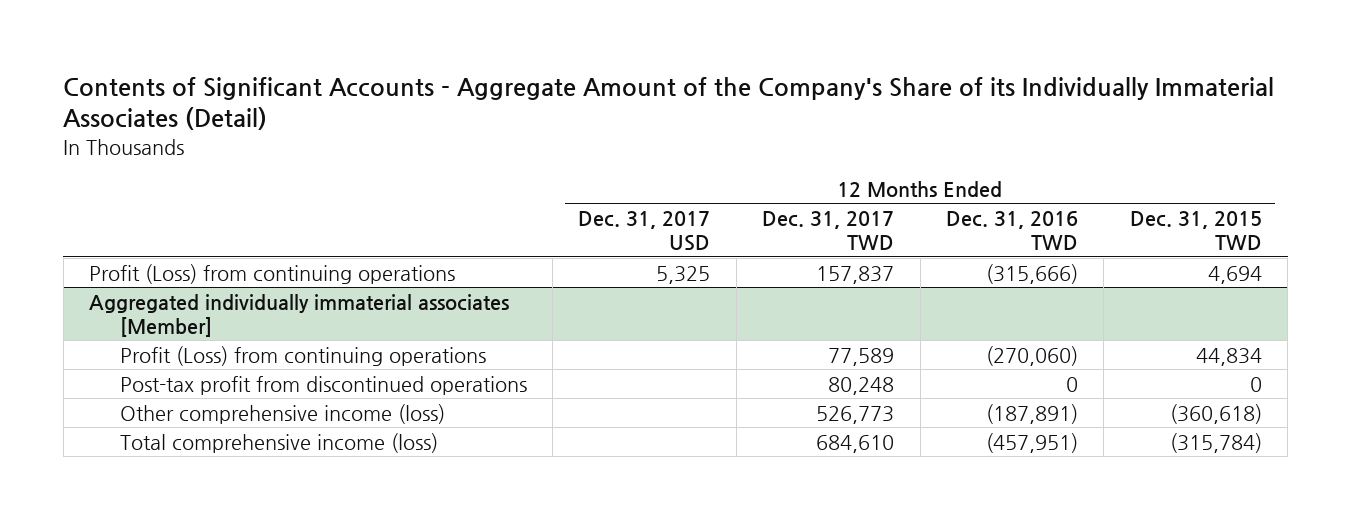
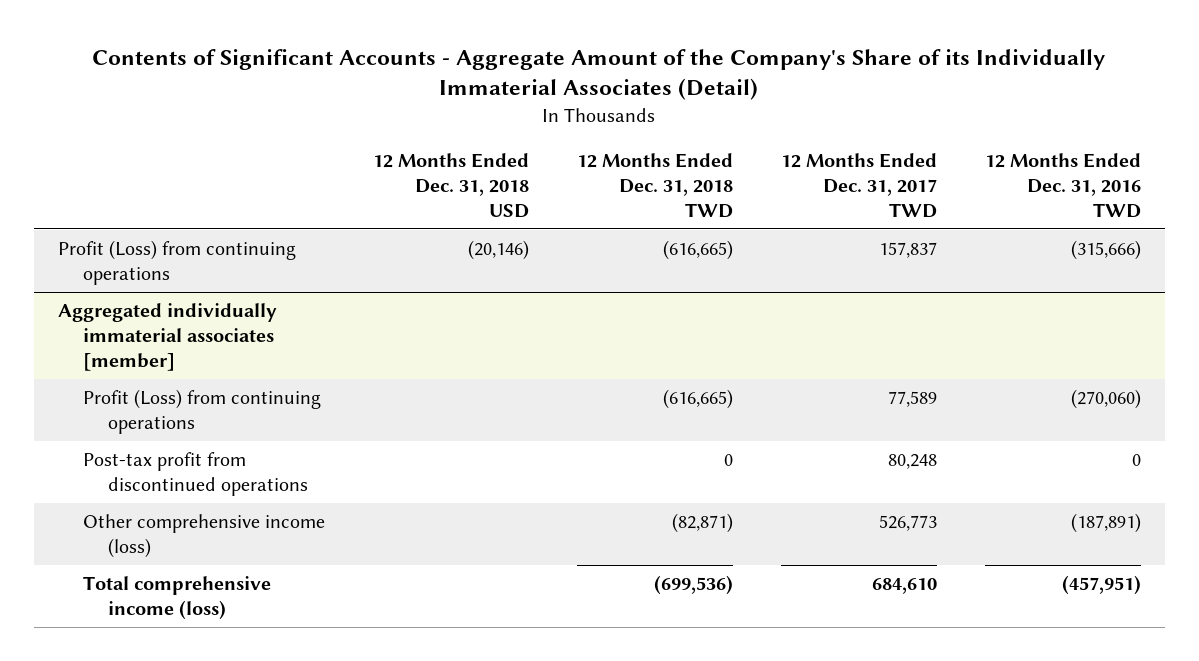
- | 12 Months Ended Dec. 31, 2017 USD | 12 Months Ended Dec. 31, 2017 TWD | 12 Months Ended Dec. 31, 2016 TWD | 12 Months Ended Dec. 31, 2015 TWD
+ | 12 Months Ended Dec. 31, 2018 USD | 12 Months Ended Dec. 31, 2018 TWD | 12 Months Ended Dec. 31, 2017 TWD | 12 Months Ended Dec. 31, 2016 TWD
- Aggregated individually immaterial associates [Member]
+ Aggregated individually immaterial associates [member]

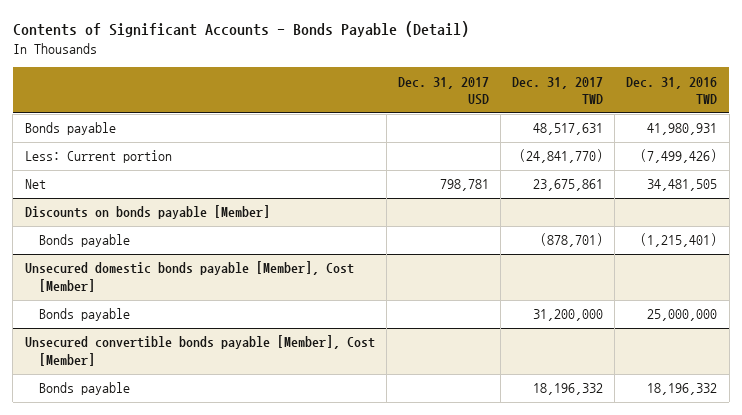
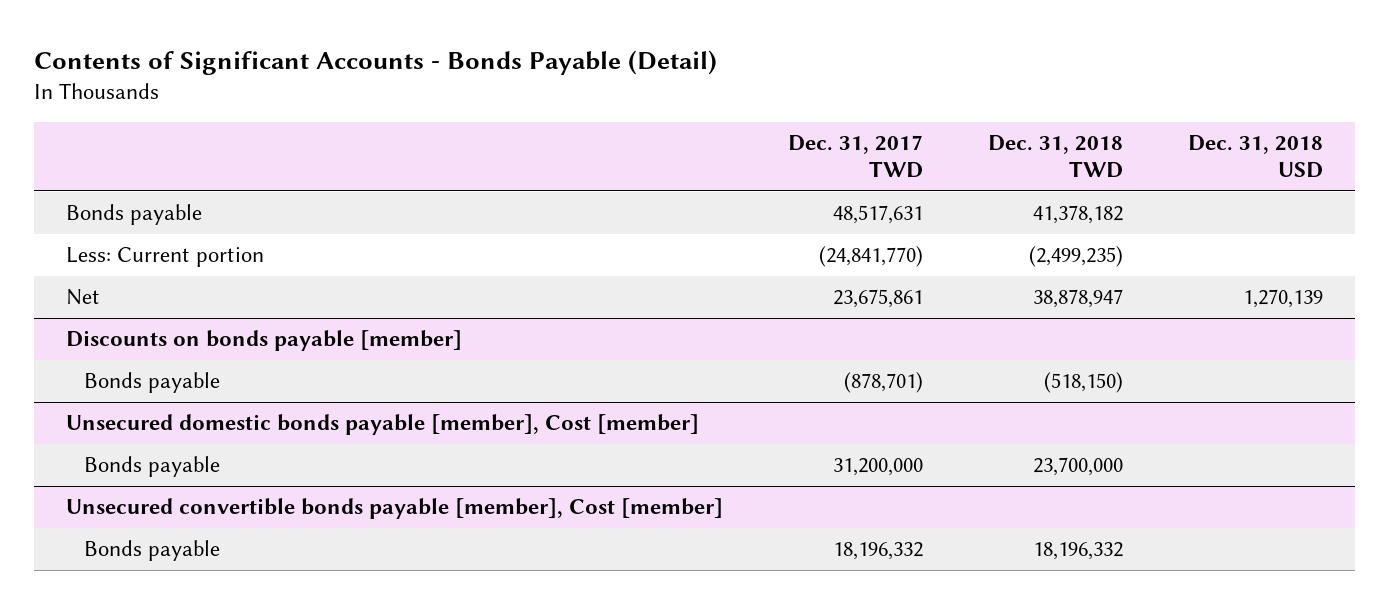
- | Dec. 31, 2017 USD | Dec. 31, 2017 TWD | Dec. 31, 2016 TWD
+ | Dec. 31, 2017 TWD | Dec. 31, 2018 TWD | Dec. 31, 2018 USD
- Discounts on bonds payable [Member]
+ Discounts on bonds payable [member]
- Unsecured domestic bonds payable [Member], Cost [Member]
+ Unsecured domestic bonds payable [member], Cost [member]
- Unsecured convertible bonds payable [Member], Cost [Member]
+ Unsecured convertible bonds payable [member], Cost [member]

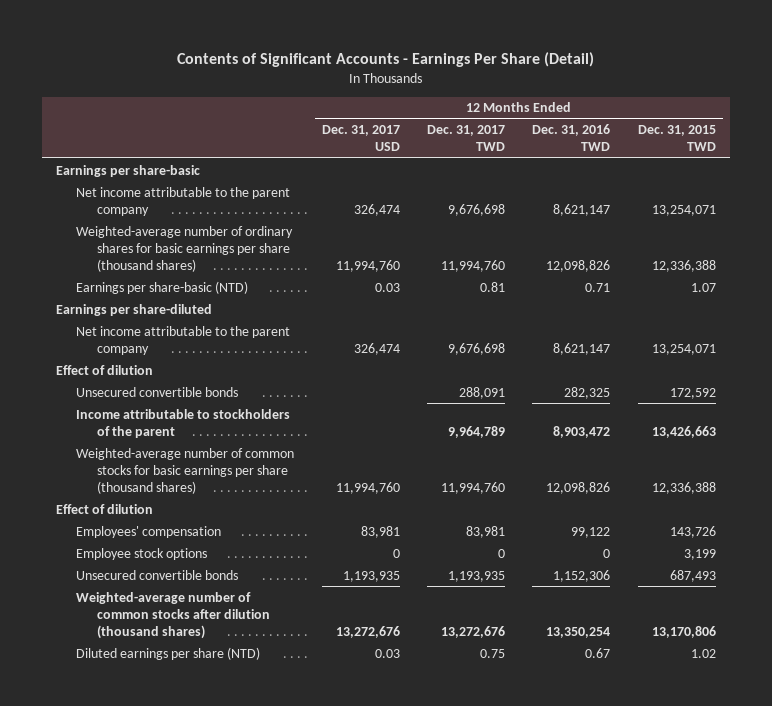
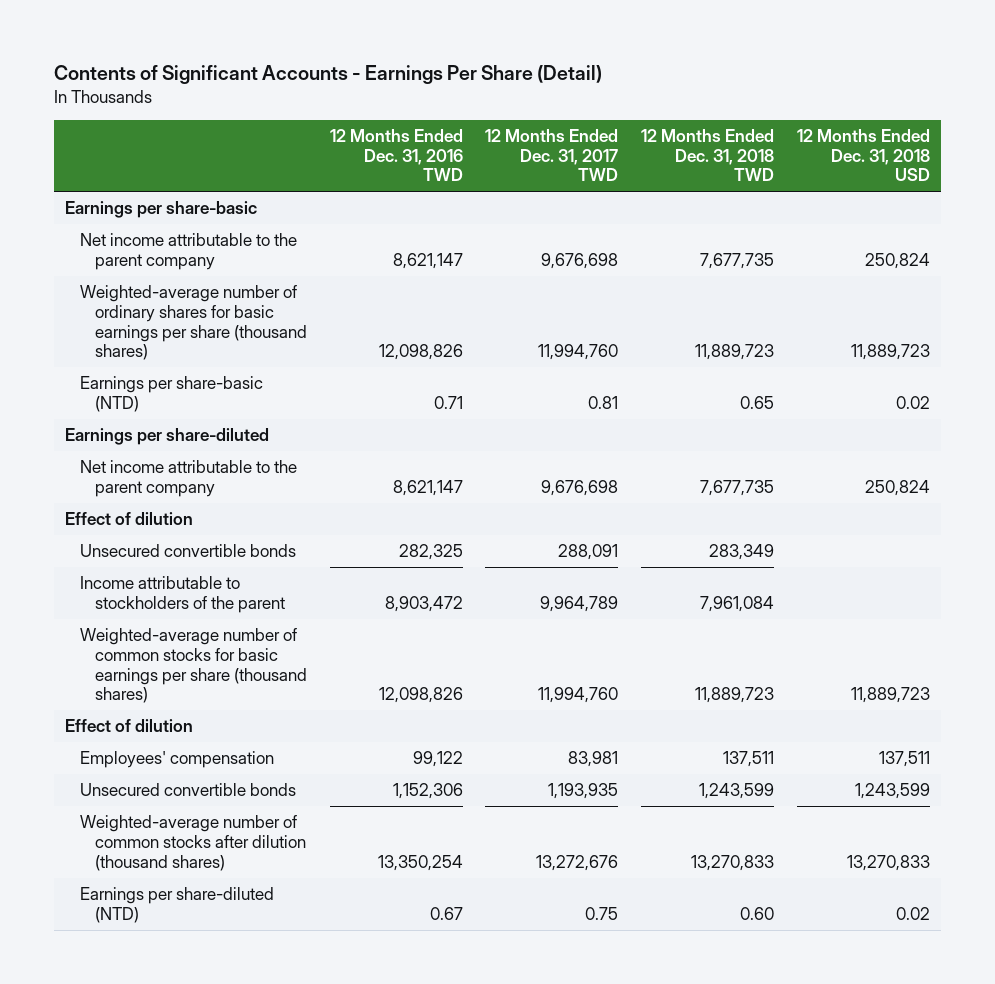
- | 12 Months Ended Dec. 31, 2017 USD | 12 Months Ended Dec. 31, 2017 TWD | 12 Months Ended Dec. 31, 2016 TWD | 12 Months Ended Dec. 31, 2015 TWD
+ | 12 Months Ended Dec. 31, 2016 TWD | 12 Months Ended Dec. 31, 2017 TWD | 12 Months Ended Dec. 31, 2018 TWD | 12 Months Ended Dec. 31, 2018 USD
- Employee stock options | 0 | 0 | 0 | 3,199
- Diluted earnings per share (NTD) | 0.03 | 0.75 | 0.67 | 1.02
+ Earnings per share-diluted (NTD) | 0.67 | 0.75 | 0.60 | 0.02

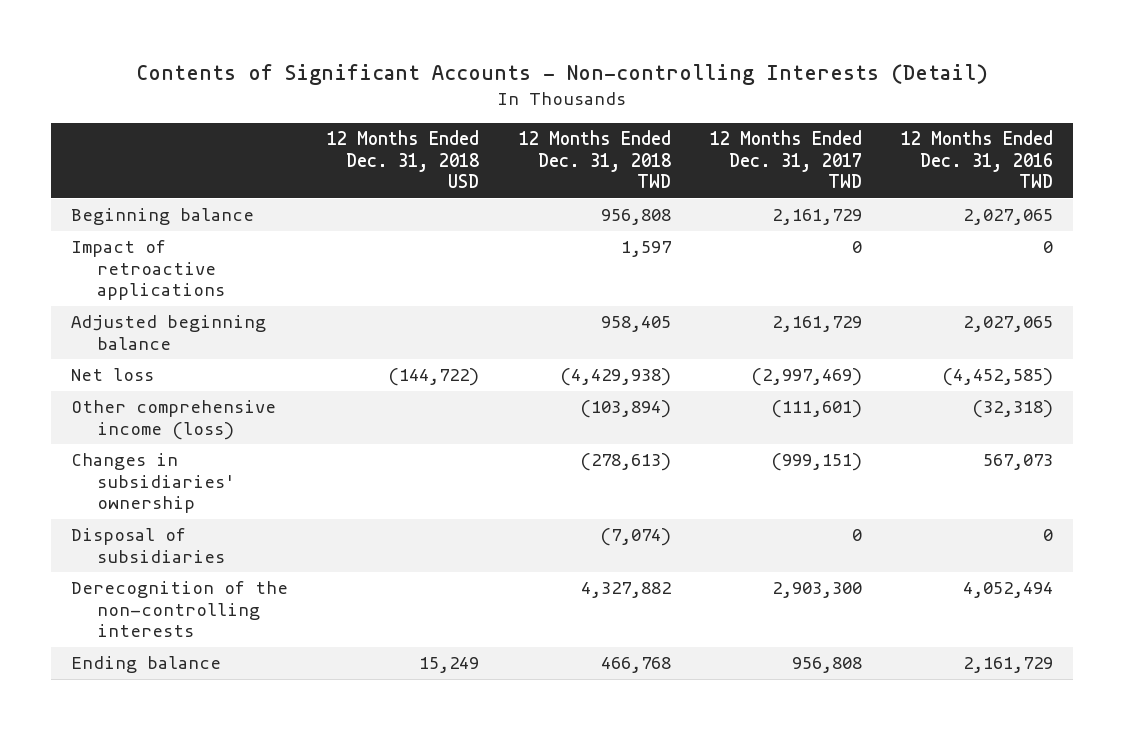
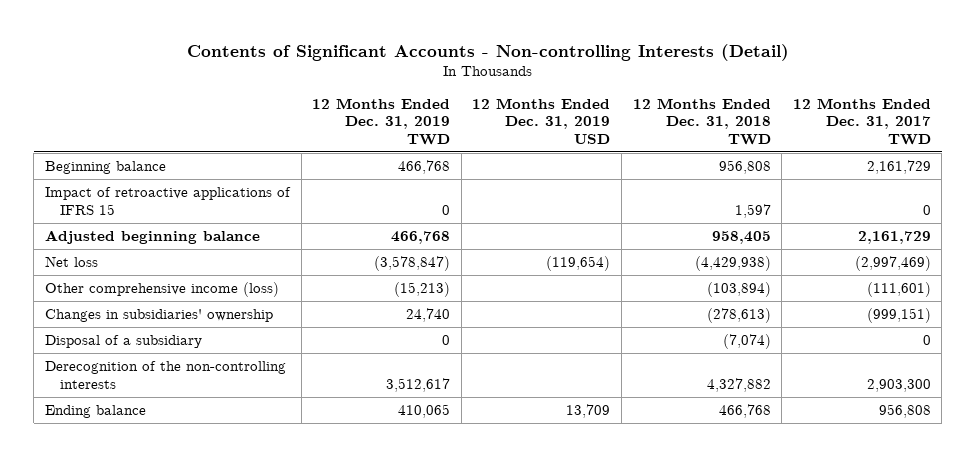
- | 12 Months Ended Dec. 31, 2018 USD | 12 Months Ended Dec. 31, 2018 TWD | 12 Months Ended Dec. 31, 2017 TWD | 12 Months Ended Dec. 31, 2016 TWD
+ | 12 Months Ended Dec. 31, 2019 TWD | 12 Months Ended Dec. 31, 2019 USD | 12 Months Ended Dec. 31, 2018 TWD | 12 Months Ended Dec. 31, 2017 TWD
- Impact of retroactive applications | | 1,597 | 0 | 0
+ Impact of retroactive applications of IFRS 15 | 0 | | 1,597 | 0
- Disposal of subsidiaries | | (7,074) | 0 | 0
+ Disposal of a subsidiary | 0 | | (7,074) | 0

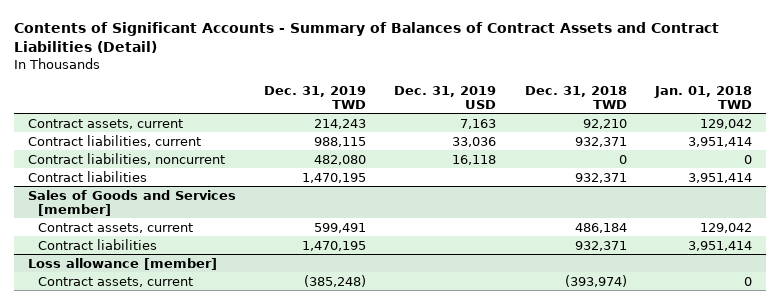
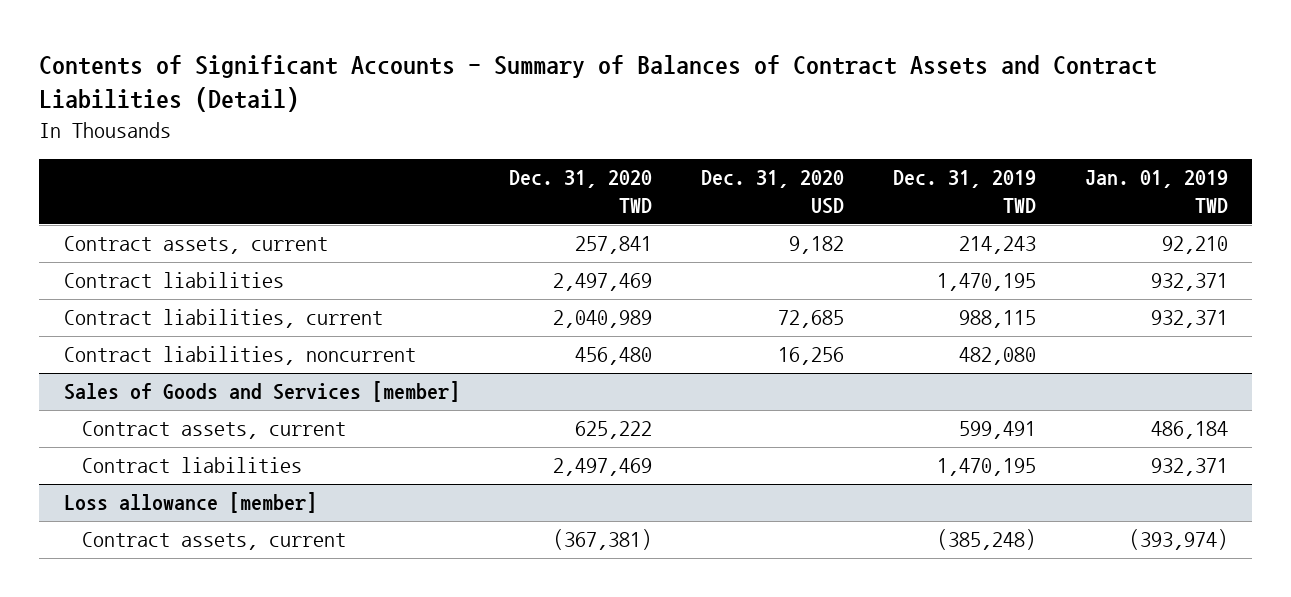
- | Dec. 31, 2019 TWD | Dec. 31, 2019 USD | Dec. 31, 2018 TWD | Jan. 01, 2018 TWD
+ | Dec. 31, 2020 TWD | Dec. 31, 2020 USD | Dec. 31, 2019 TWD | Jan. 01, 2019 TWD
moved up: Contract liabilities | 2,497,469 | | 1,470,195 | 932,371

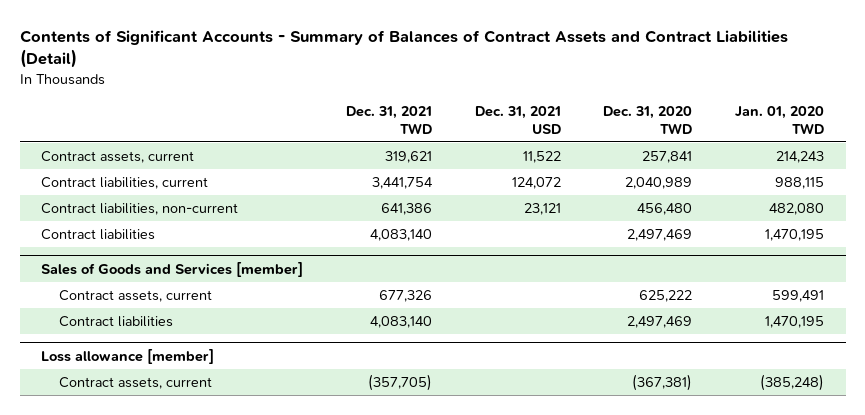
- | Dec. 31, 2020 TWD | Dec. 31, 2020 USD | Dec. 31, 2019 TWD | Jan. 01, 2019 TWD
+ | Dec. 31, 2021 TWD | Dec. 31, 2021 USD | Dec. 31, 2020 TWD | Jan. 01, 2020 TWD
- Contract liabilities, noncurrent | 456,480 | 16,256 | 482,080 |
+ Contract liabilities, non-current | 641,386 | 23,121 | 456,480 | 482,080
moved down: Contract liabilities | 4,083,140 | | 2,497,469 | 1,470,195

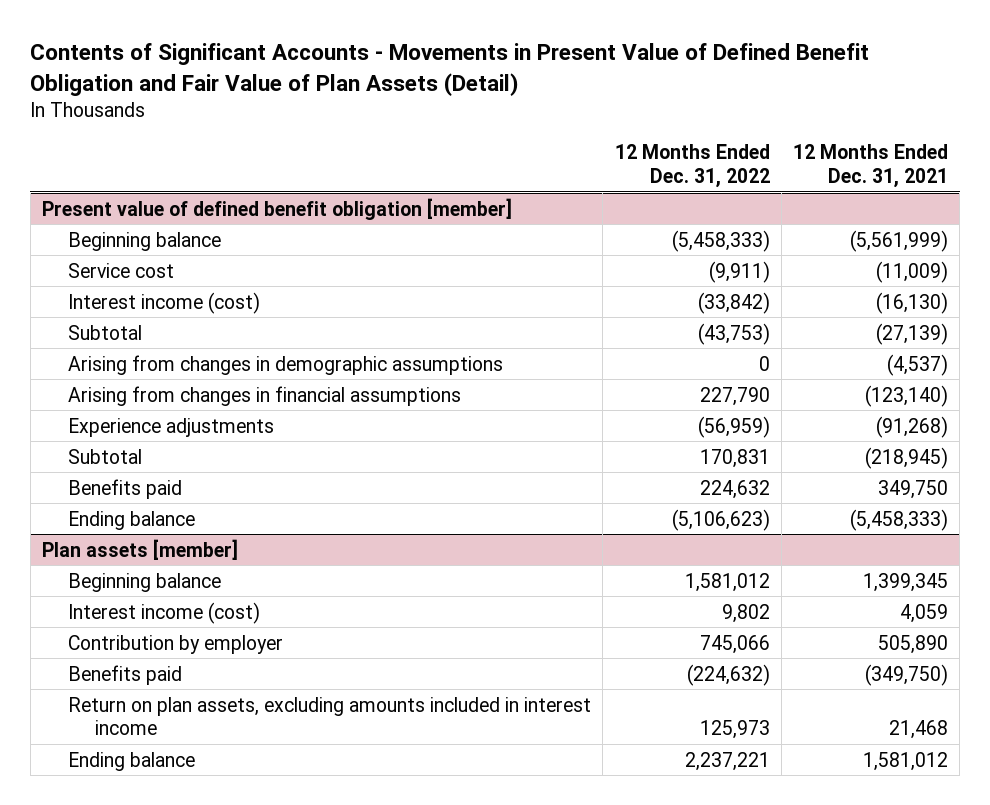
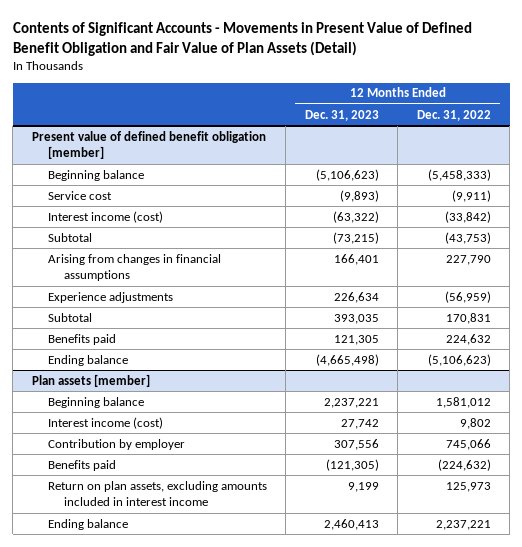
- | 12 Months Ended Dec. 31, 2022 | 12 Months Ended Dec. 31, 2021
+ | 12 Months Ended Dec. 31, 2023 | 12 Months Ended Dec. 31, 2022
@ Present value of defined benefit obligation [member]
- Arising from changes in demographic assumptions | 0 | (4,537)

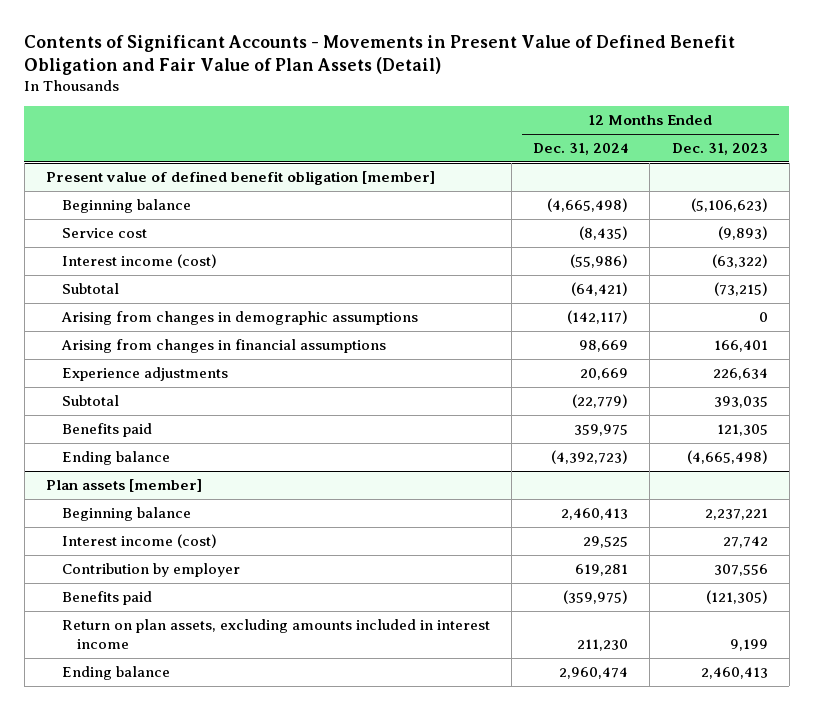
- | 12 Months Ended Dec. 31, 2023 | 12 Months Ended Dec. 31, 2022
+ | 12 Months Ended Dec. 31, 2024 | 12 Months Ended Dec. 31, 2023
@ Present value of defined benefit obligation [member]
+ Arising from changes in demographic assumptions | (142,117) | 0

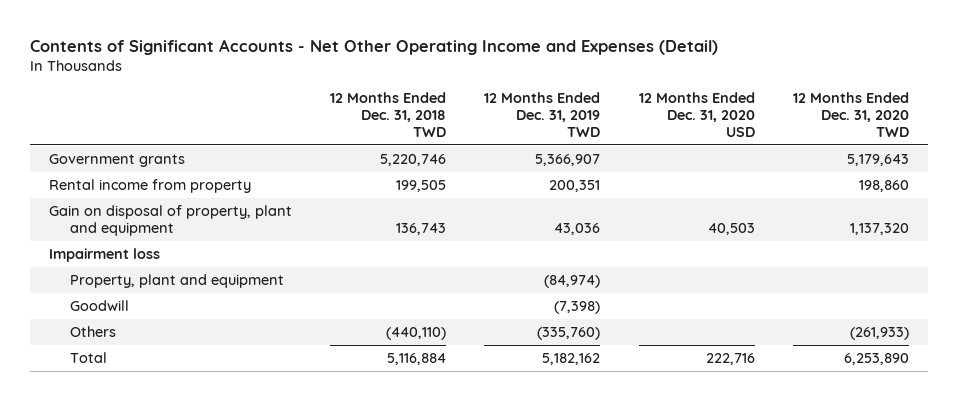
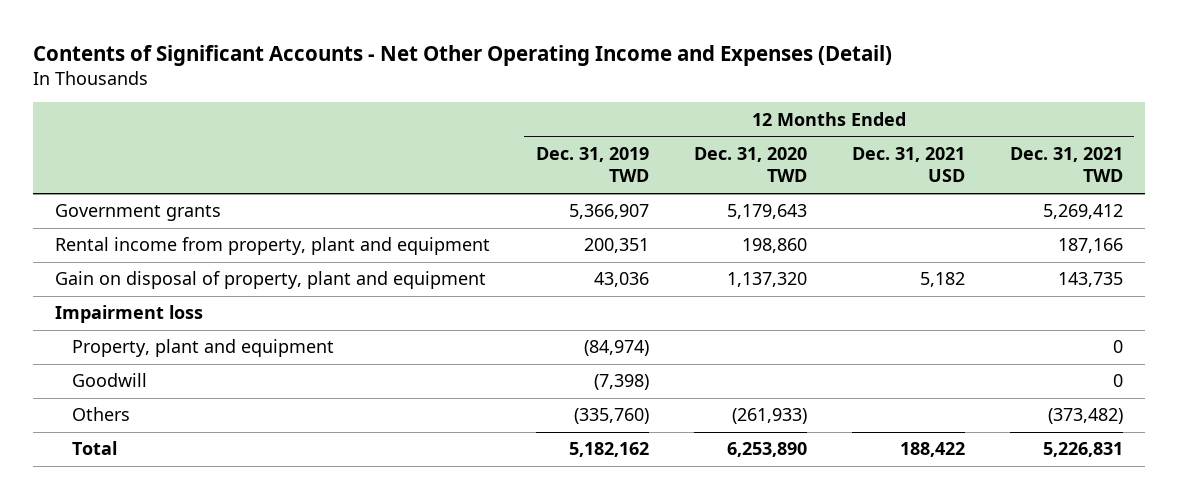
- | 12 Months Ended Dec. 31, 2018 TWD | 12 Months Ended Dec. 31, 2019 TWD | 12 Months Ended Dec. 31, 2020 USD | 12 Months Ended Dec. 31, 2020 TWD
+ | 12 Months Ended Dec. 31, 2019 TWD | 12 Months Ended Dec. 31, 2020 TWD | 12 Months Ended Dec. 31, 2021 USD | 12 Months Ended Dec. 31, 2021 TWD
- Rental income from property | 199,505 | 200,351 | | 198,860
+ Rental income from property, plant and equipment | 200,351 | 198,860 | | 187,166

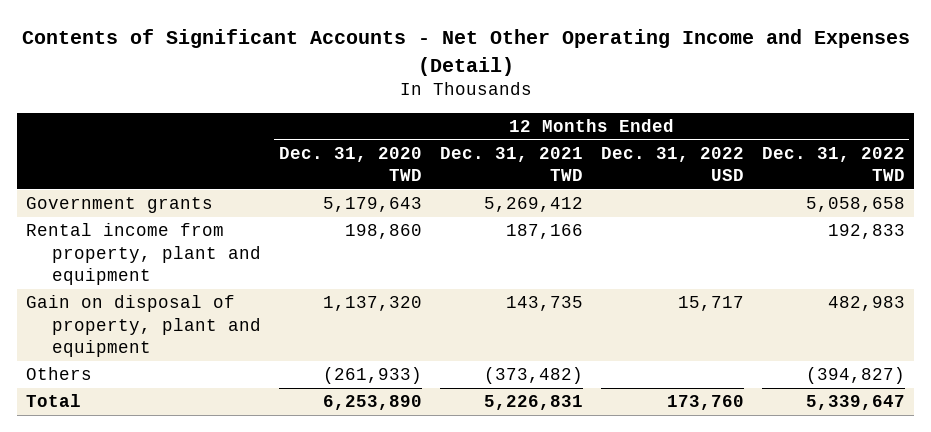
- | 12 Months Ended Dec. 31, 2019 TWD | 12 Months Ended Dec. 31, 2020 TWD | 12 Months Ended Dec. 31, 2021 USD | 12 Months Ended Dec. 31, 2021 TWD
+ | 12 Months Ended Dec. 31, 2020 TWD | 12 Months Ended Dec. 31, 2021 TWD | 12 Months Ended Dec. 31, 2022 USD | 12 Months Ended Dec. 31, 2022 TWD
- Impairment loss
- Property, plant and equipment | (84,974) | | | 0
- Goodwill | (7,398) | | | 0

